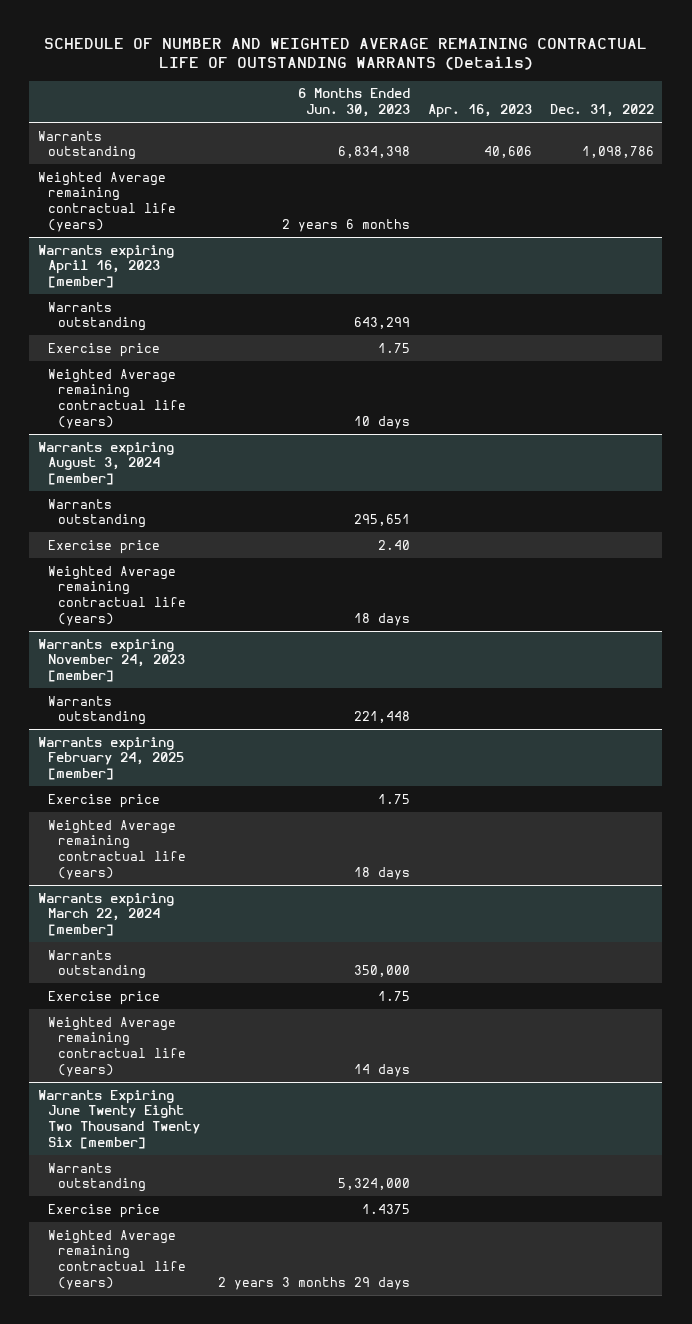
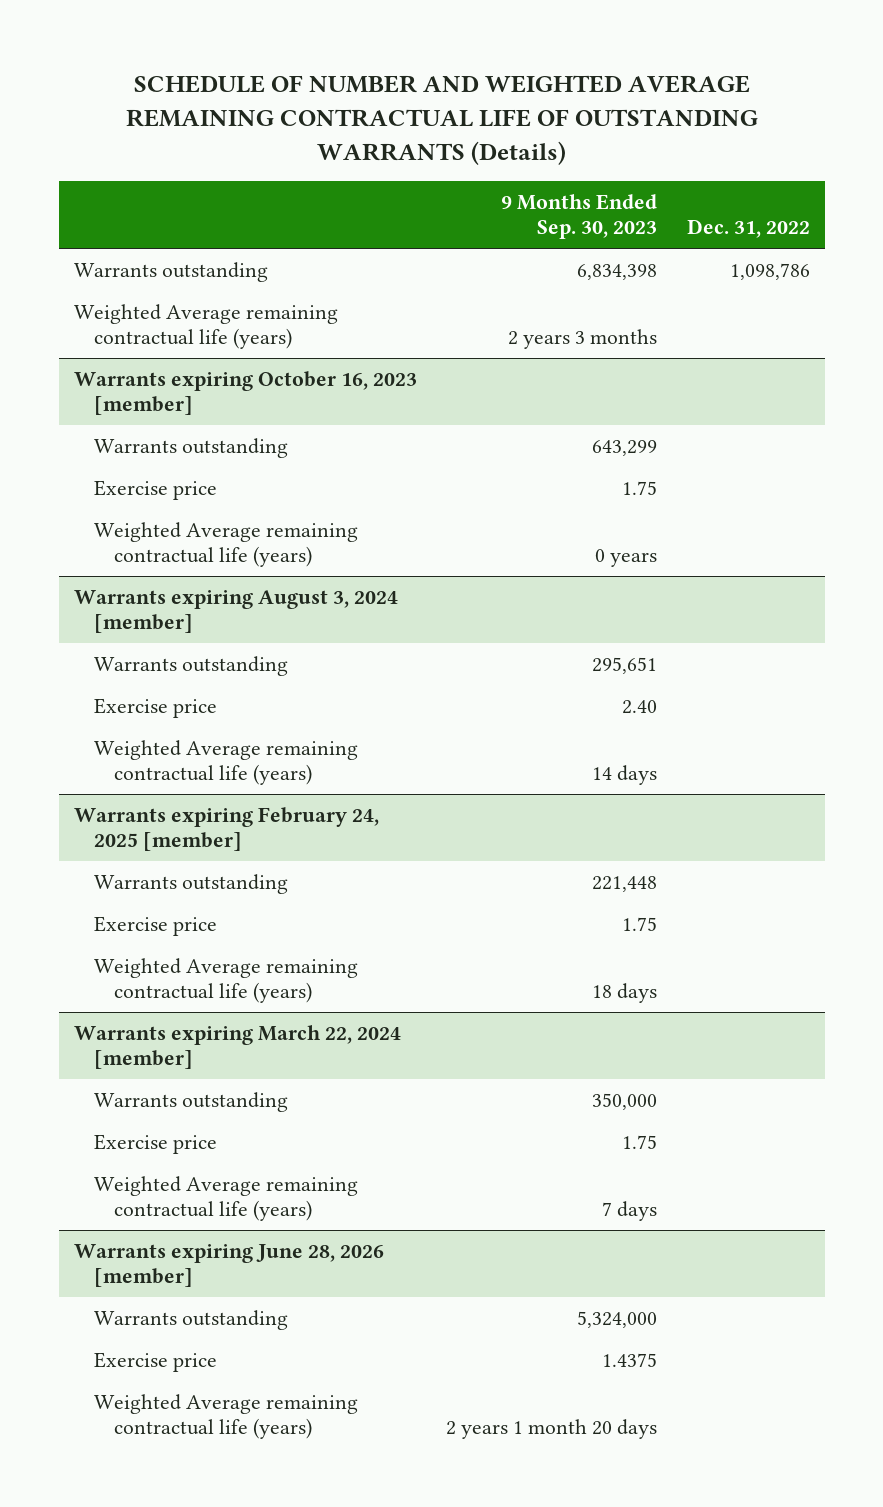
- | 6 Months Ended Jun. 30, 2023 | Apr. 16, 2023 | Dec. 31, 2022
+ | 9 Months Ended Sep. 30, 2023 | Dec. 31, 2022
- Warrants expiring April 16, 2023 [member]
- Warrants outstanding | 643,299 | |
- Exercise price | 1.75 | |
- Weighted Average remaining contractual life (years) | 10 days | |
+ Warrants expiring October 16, 2023 [member]
+ Warrants outstanding | 643,299 |
+ Exercise price | 1.75 |
+ Weighted Average remaining contractual life (years) | 0 years |
- Warrants expiring November 24, 2023 [member]
- Warrants outstanding | 221,448 | |
@ Warrants expiring February 24, 2025 [member]
+ Warrants outstanding | 221,448 |
- Warrants Expiring June Twenty Eight Two Thousand Twenty Six [member]
+ Warrants expiring June 28, 2026 [member]

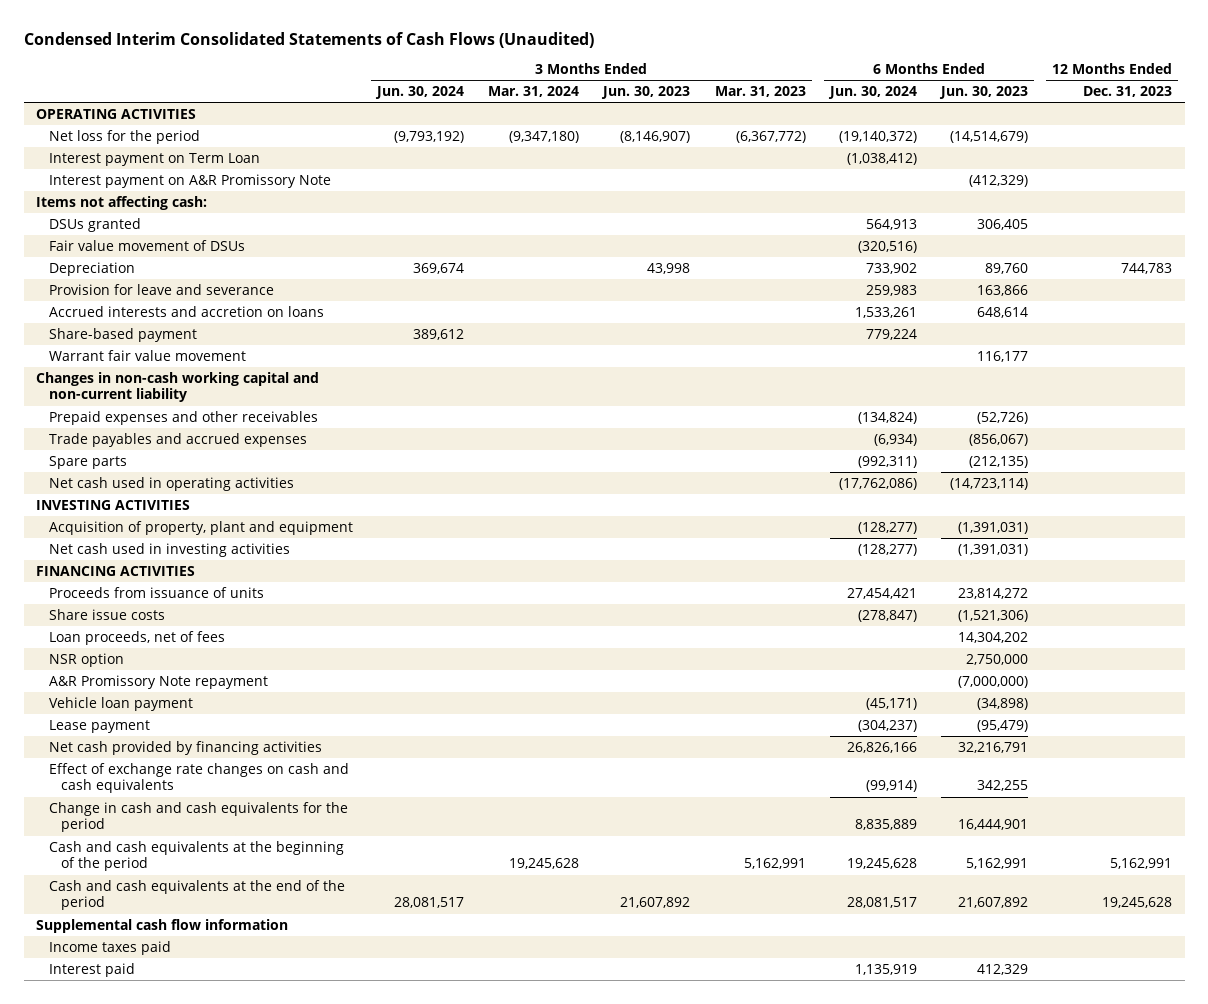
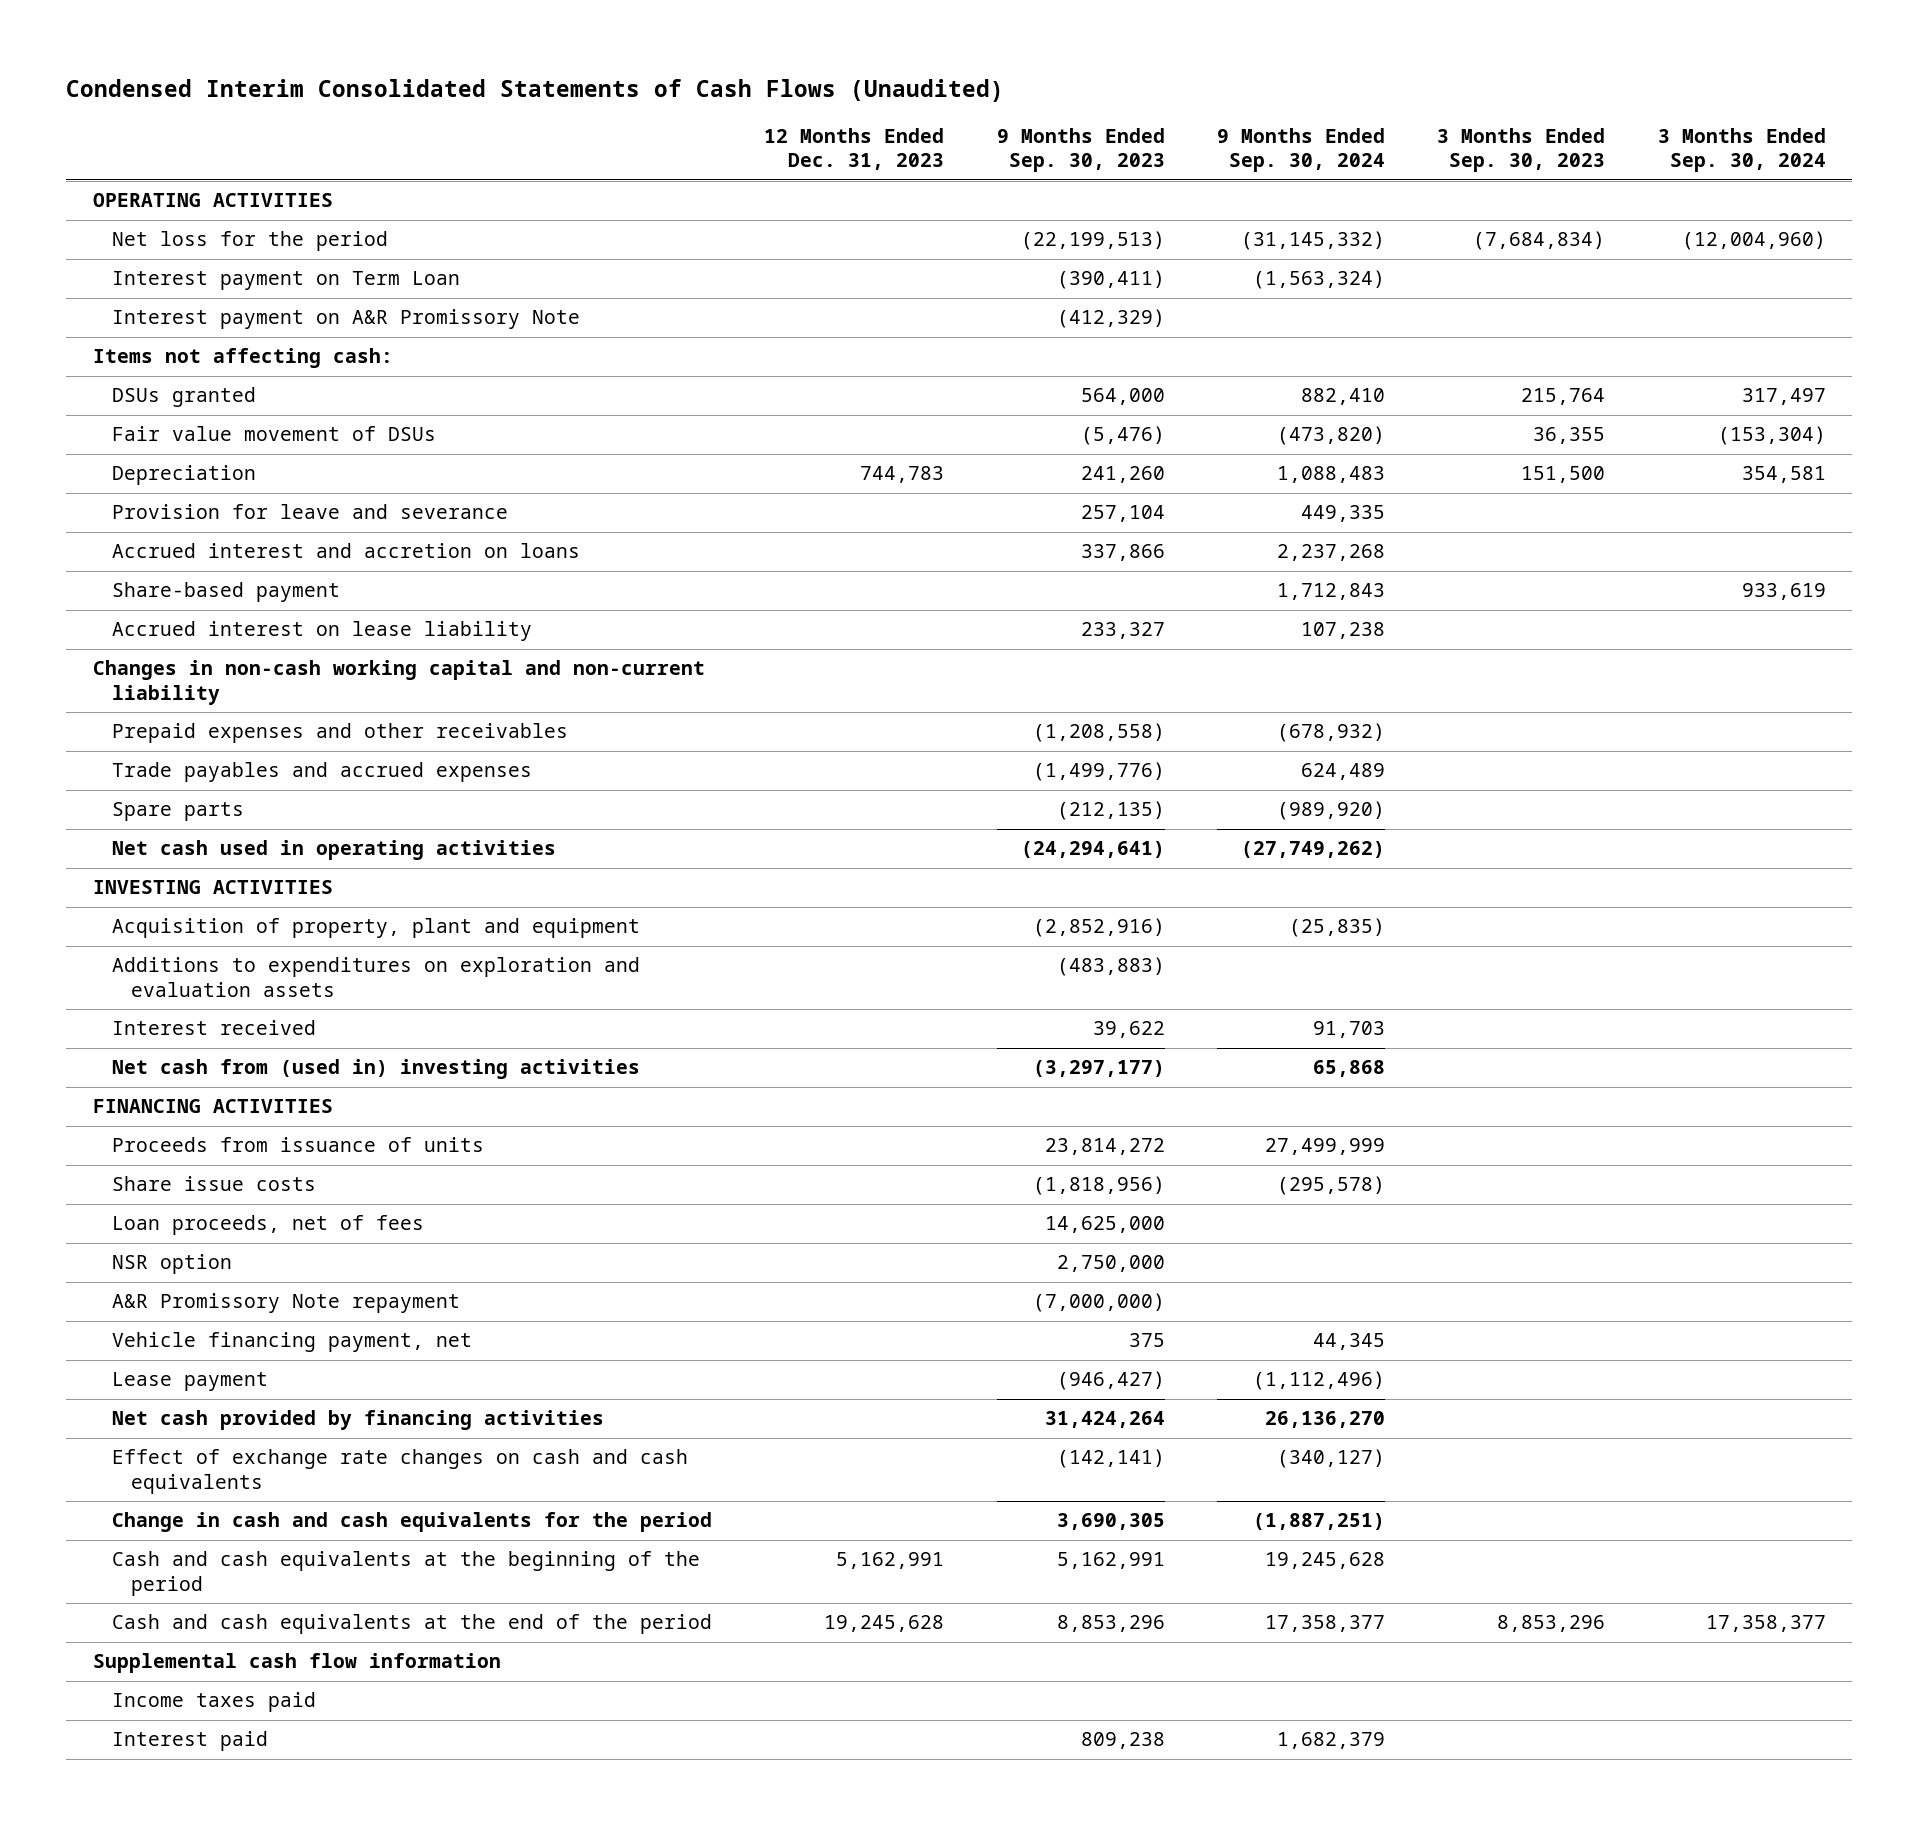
- | 3 Months Ended Jun. 30, 2024 | 3 Months Ended Mar. 31, 2024 | 3 Months Ended Jun. 30, 2023 | 3 Months Ended Mar. 31, 2023 | 6 Months Ended Jun. 30, 2024 | 6 Months Ended Jun. 30, 2023 | 12 Months Ended Dec. 31, 2023
+ | 12 Months Ended Dec. 31, 2023 | 9 Months Ended Sep. 30, 2023 | 9 Months Ended Sep. 30, 2024 | 3 Months Ended Sep. 30, 2023 | 3 Months Ended Sep. 30, 2024
- Accrued interests and accretion on loans | | | | | 1,533,261 | 648,614 |
+ Accrued interest and accretion on loans | | 337,866 | 2,237,268 | |
- Warrant fair value movement | | | | | | 116,177 |
+ Accrued interest on lease liability | | 233,327 | 107,238 | |
- Net cash used in investing activities | | | | | (128,277) | (1,391,031) |
+ Additions to expenditures on exploration and evaluation assets | | (483,883) | | |
+ Interest received | | 39,622 | 91,703 | |
+ Net cash from (used in) investing activities | | (3,297,177) | 65,868 | |
- Vehicle loan payment | | | | | (45,171) | (34,898) |
+ Vehicle financing payment, net | | 375 | 44,345 | |

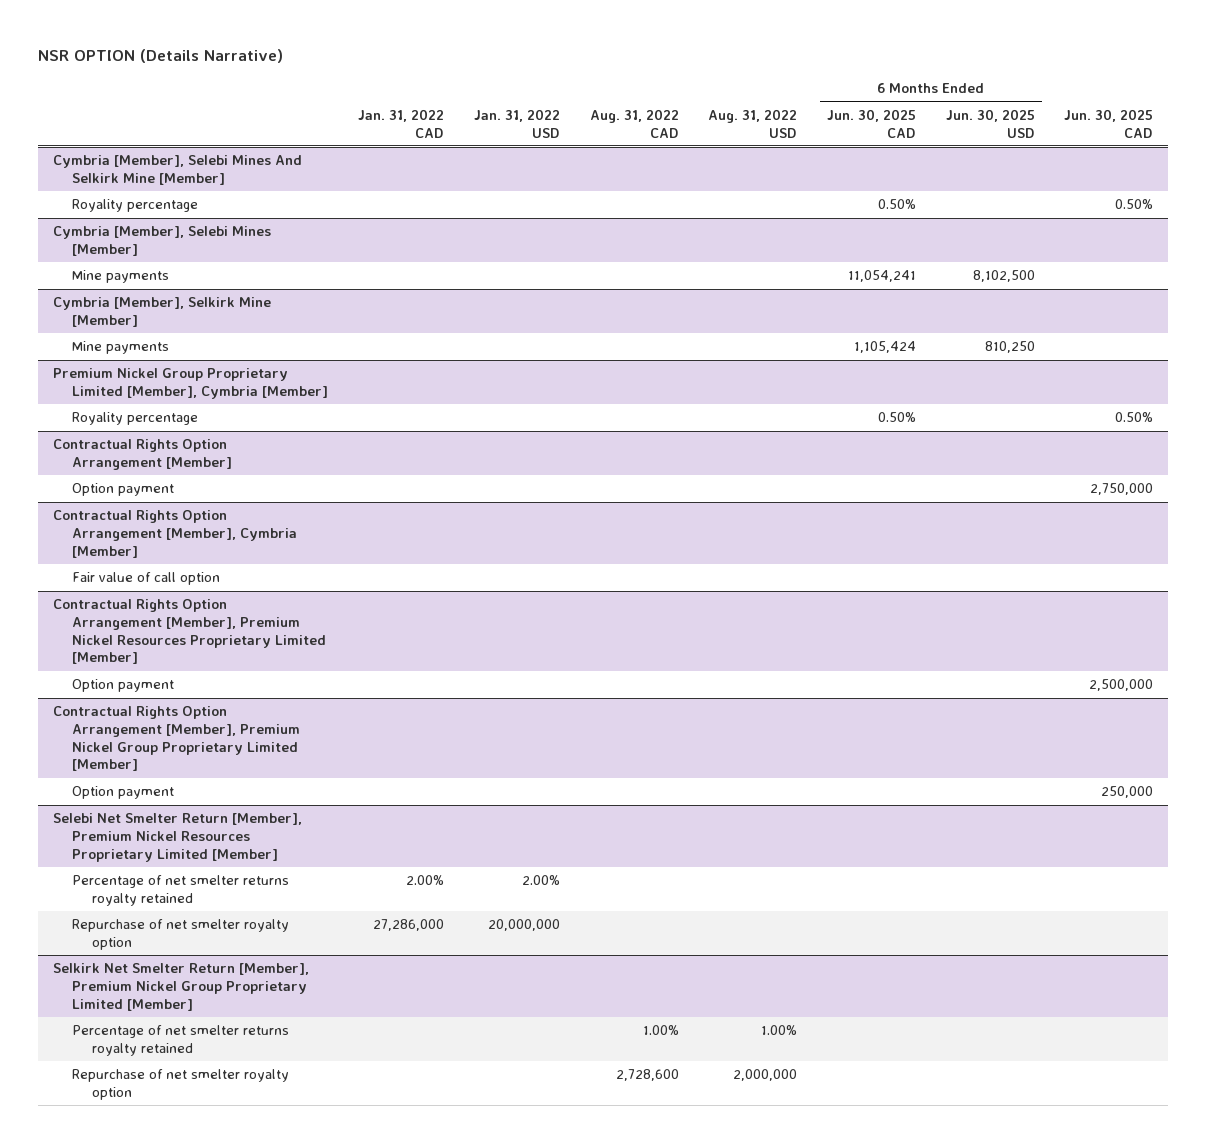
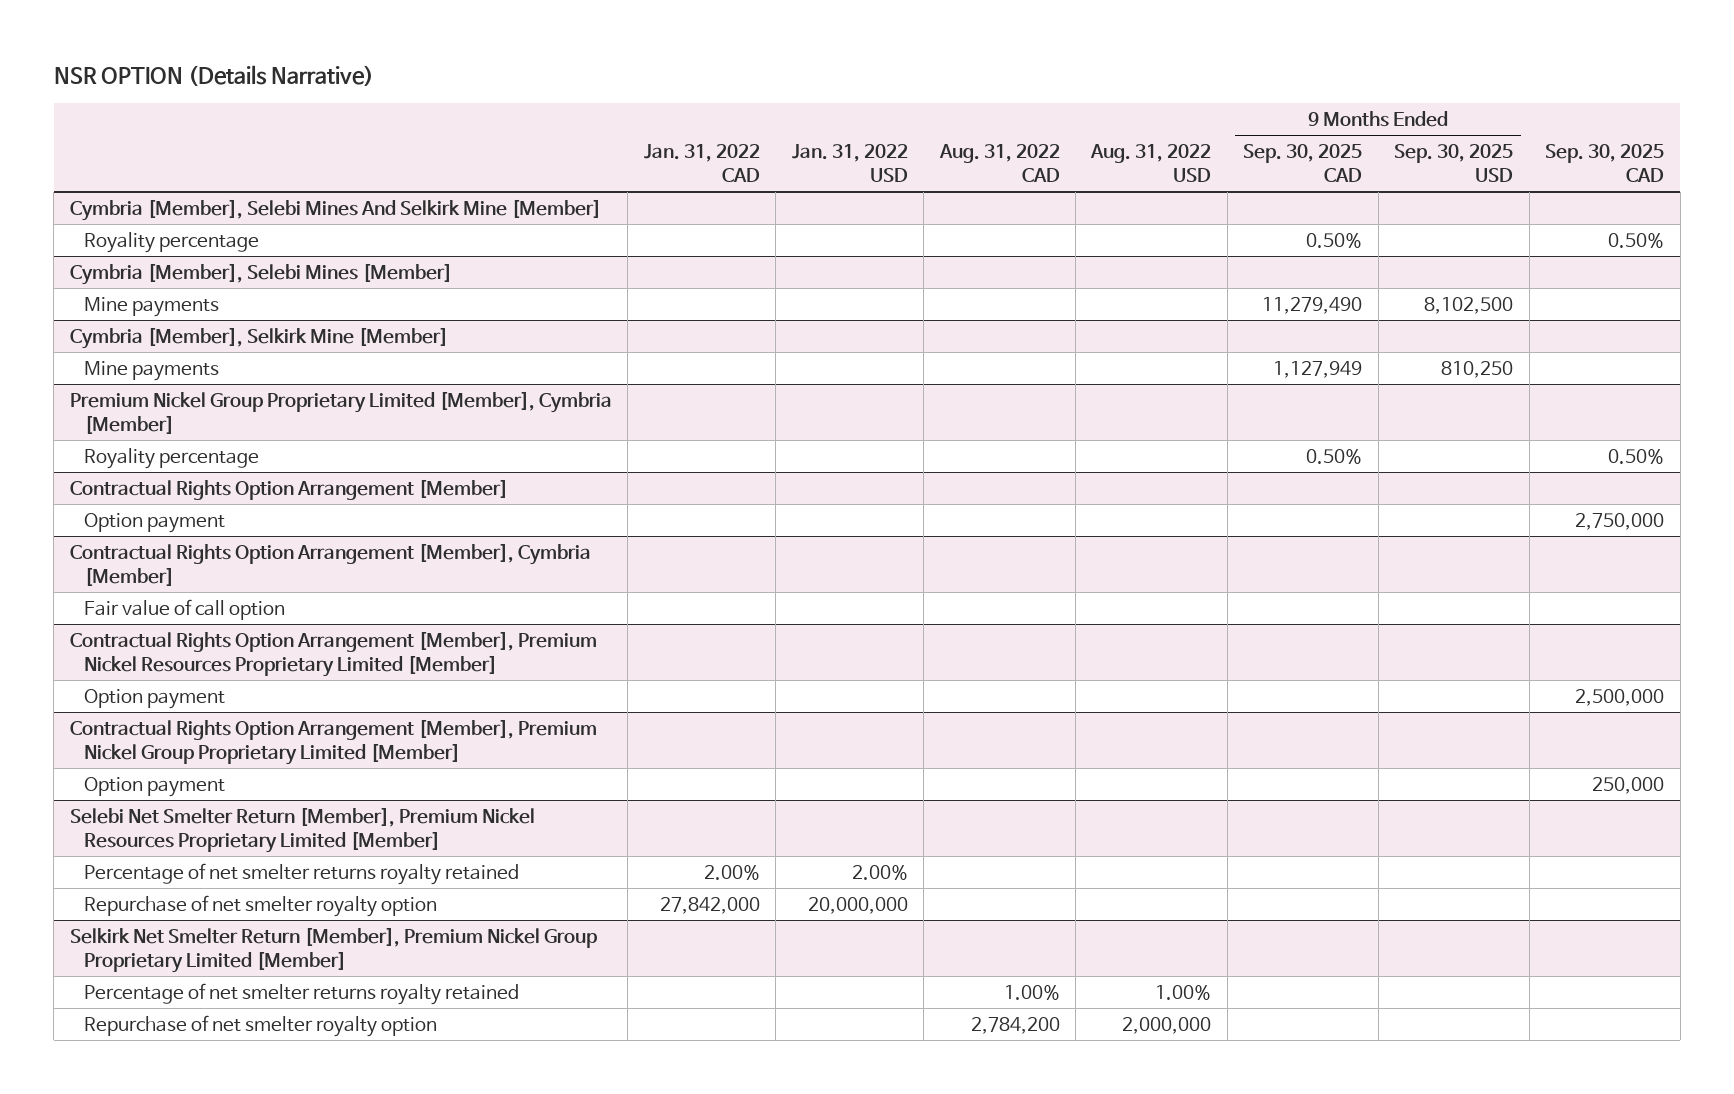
- | Jan. 31, 2022 CAD | Jan. 31, 2022 USD | Aug. 31, 2022 CAD | Aug. 31, 2022 USD | 6 Months Ended Jun. 30, 2025 CAD | 6 Months Ended Jun. 30, 2025 USD | Jun. 30, 2025 CAD
+ | Jan. 31, 2022 CAD | Jan. 31, 2022 USD | Aug. 31, 2022 CAD | Aug. 31, 2022 USD | 9 Months Ended Sep. 30, 2025 CAD | 9 Months Ended Sep. 30, 2025 USD | Sep. 30, 2025 CAD
@ Selebi Net Smelter Return [Member], Premium Nickel Resources Proprietary Limited [Member]
- Repurchase of net smelter royalty option | 27,286,000 | 20,000,000 | | | | |
+ Repurchase of net smelter royalty option | 27,842,000 | 20,000,000 | | | | |
@ Selkirk Net Smelter Return [Member], Premium Nickel Group Proprietary Limited [Member]
- Repurchase of net smelter royalty option | | | 2,728,600 | 2,000,000 | | |
+ Repurchase of net smelter royalty option | | | 2,784,200 | 2,000,000 | | |

